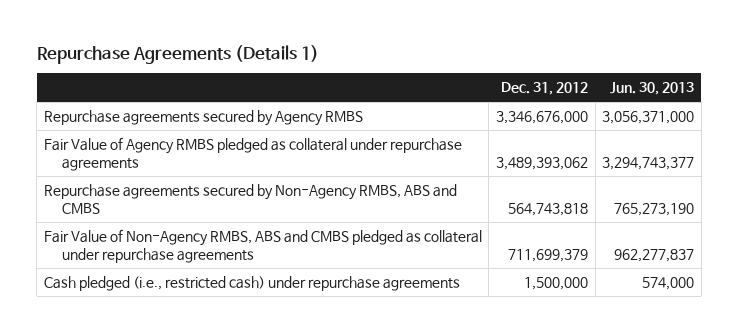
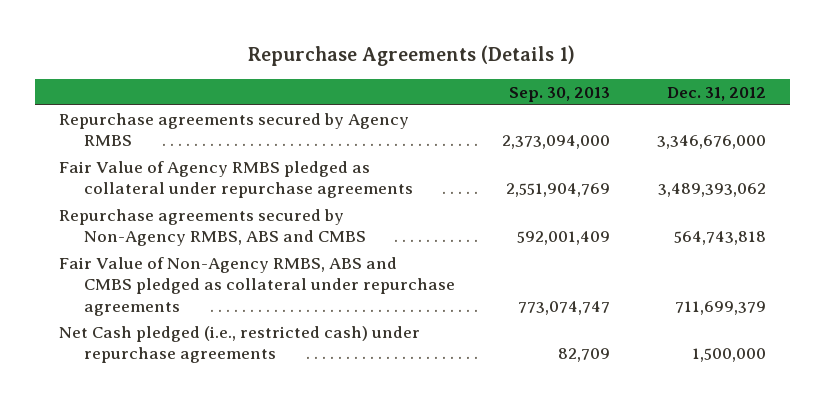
- | Dec. 31, 2012 | Jun. 30, 2013
+ | Sep. 30, 2013 | Dec. 31, 2012
- Cash pledged (i.e., restricted cash) under repurchase agreements | 1,500,000 | 574,000
+ Net Cash pledged (i.e., restricted cash) under repurchase agreements | 82,709 | 1,500,000

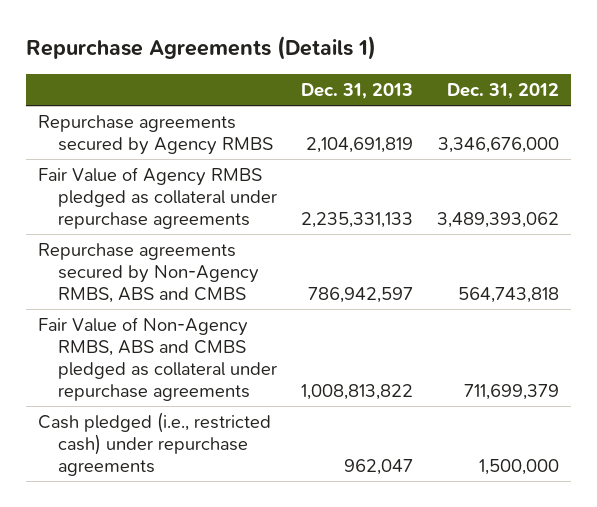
- | Sep. 30, 2013 | Dec. 31, 2012
+ | Dec. 31, 2013 | Dec. 31, 2012
- Net Cash pledged (i.e., restricted cash) under repurchase agreements | 82,709 | 1,500,000
+ Cash pledged (i.e., restricted cash) under repurchase agreements | 962,047 | 1,500,000

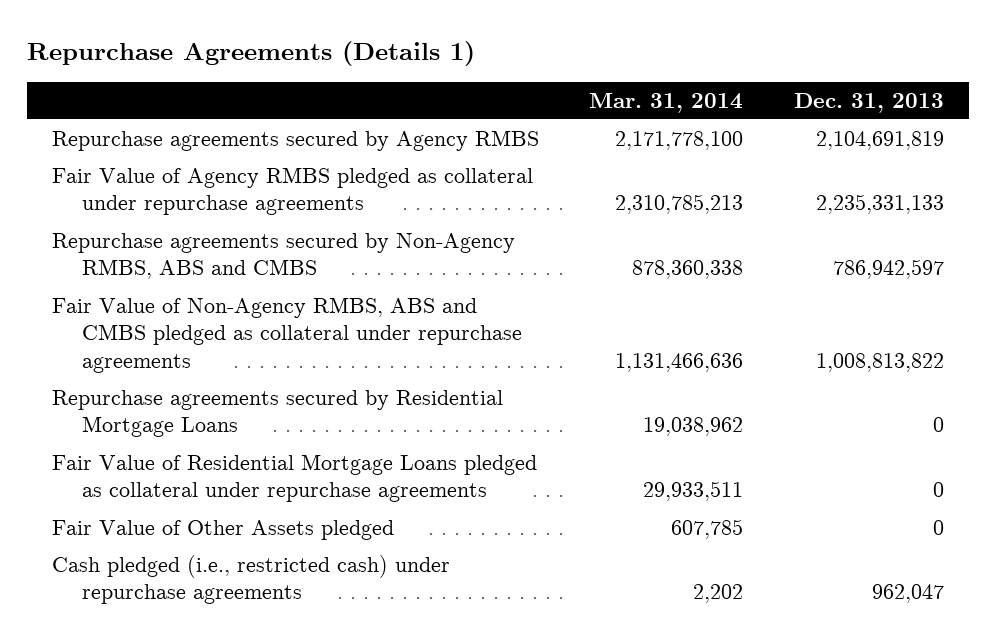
- | Dec. 31, 2013 | Dec. 31, 2012
+ | Mar. 31, 2014 | Dec. 31, 2013
+ Repurchase agreements secured by Residential Mortgage Loans | 19,038,962 | 0
+ Fair Value of Residential Mortgage Loans pledged as collateral under repurchase agreements | 29,933,511 | 0
+ Fair Value of Other Assets pledged | 607,785 | 0

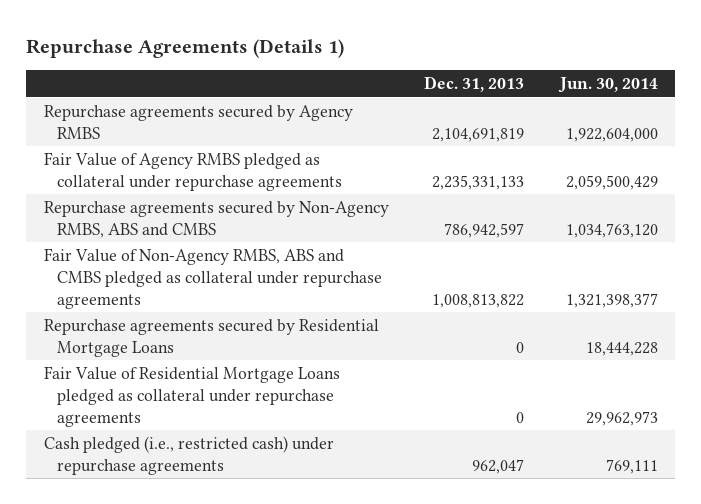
- | Mar. 31, 2014 | Dec. 31, 2013
+ | Dec. 31, 2013 | Jun. 30, 2014
- Fair Value of Other Assets pledged | 607,785 | 0

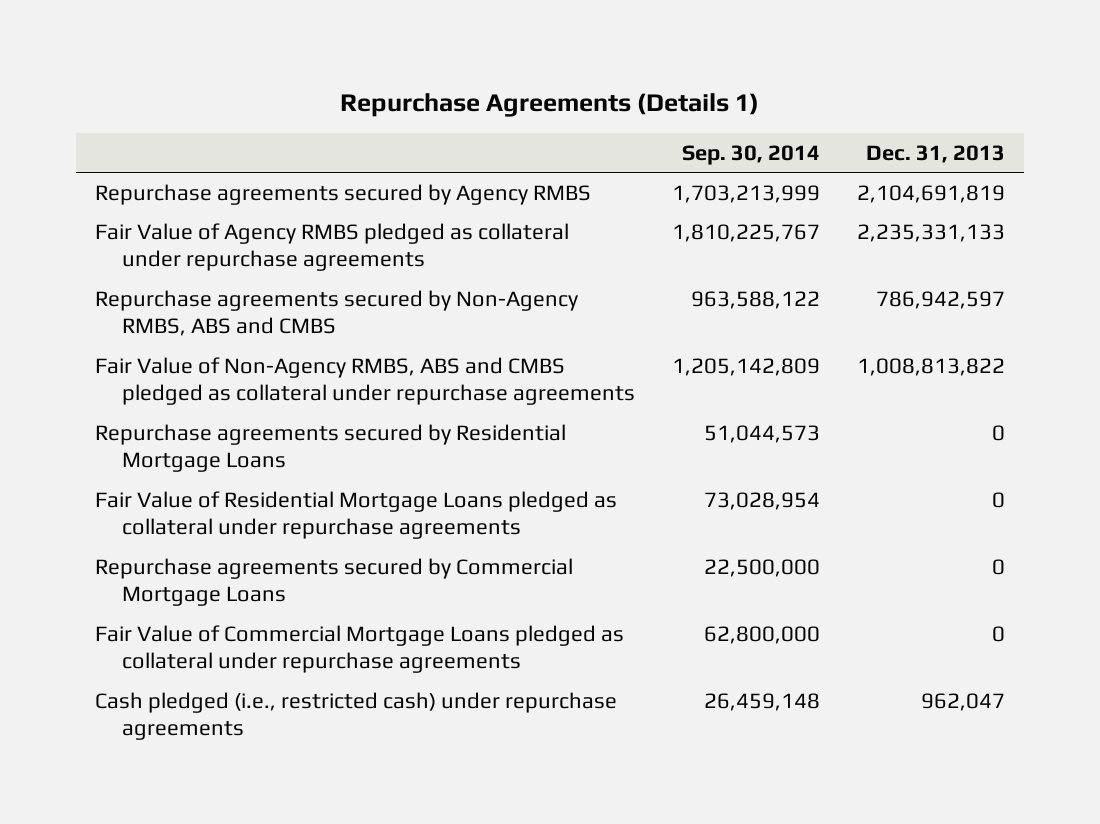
- | Dec. 31, 2013 | Jun. 30, 2014
+ | Sep. 30, 2014 | Dec. 31, 2013
+ Repurchase agreements secured by Commercial Mortgage Loans | 22,500,000 | 0
+ Fair Value of Commercial Mortgage Loans pledged as collateral under repurchase agreements | 62,800,000 | 0

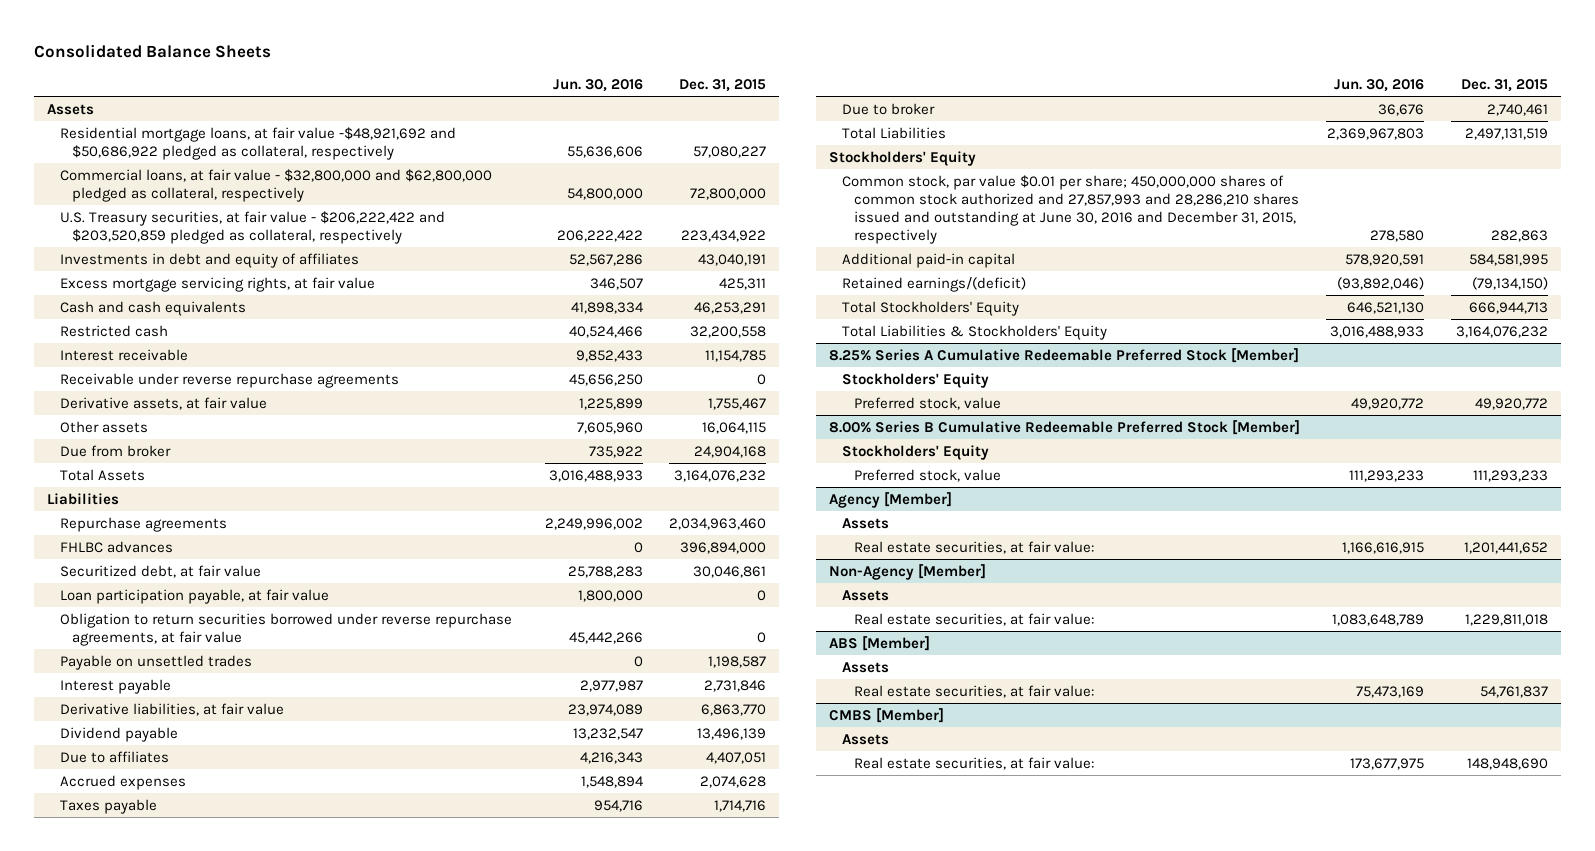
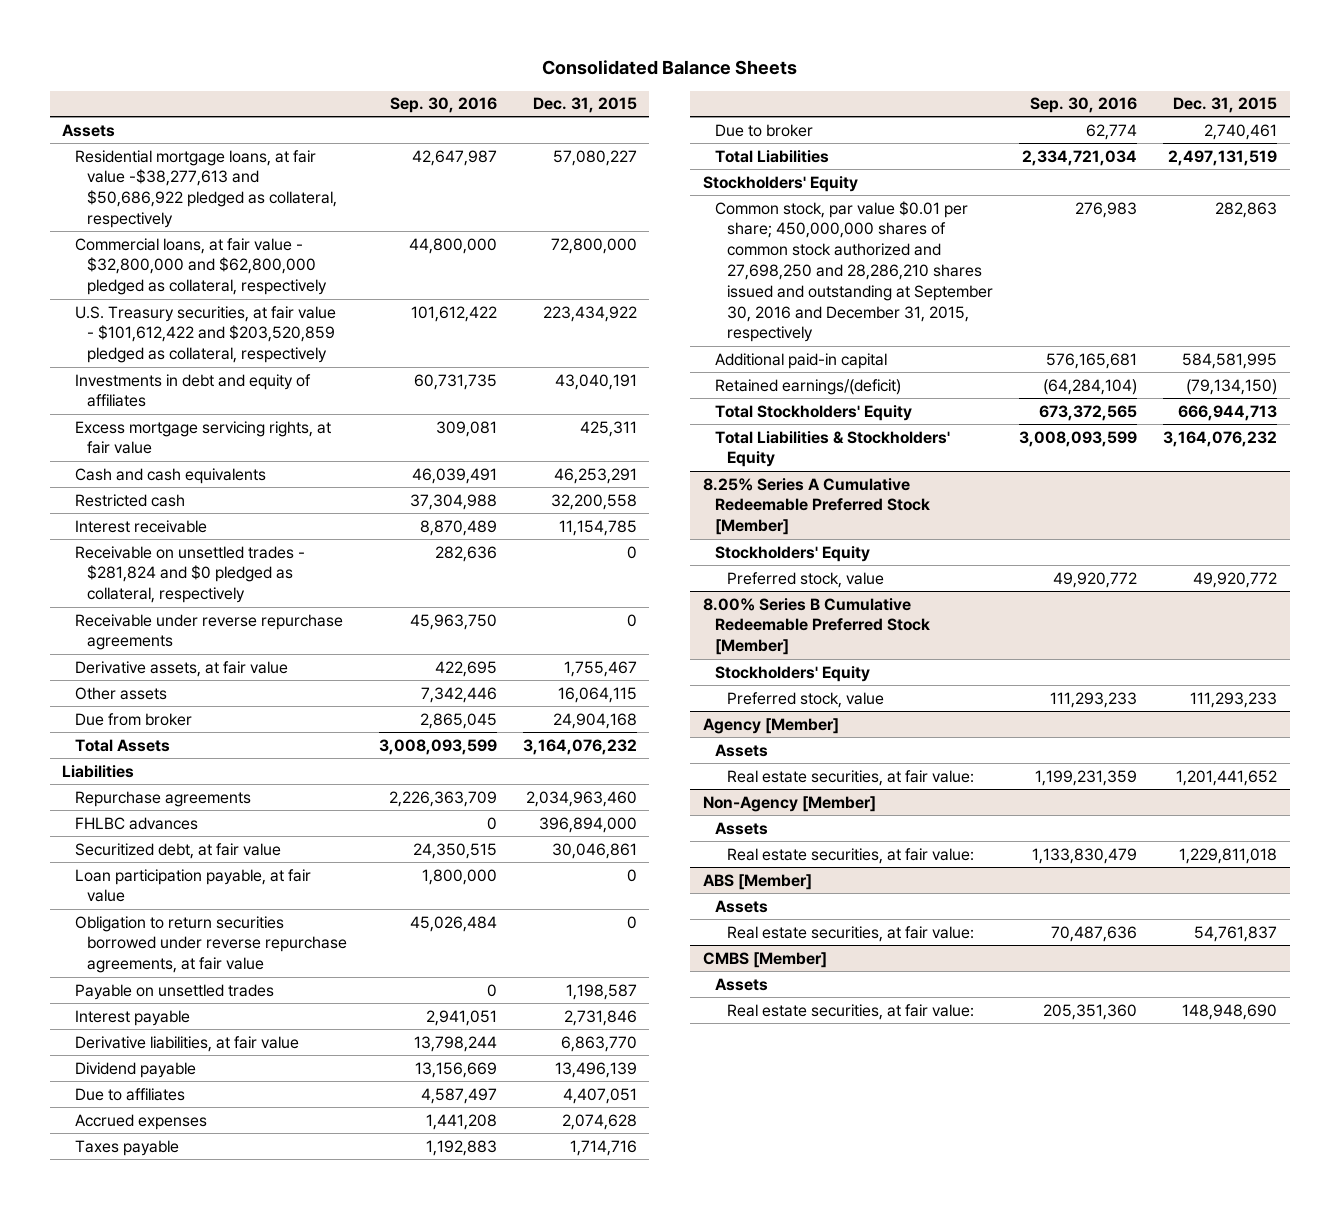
- | Jun. 30, 2016 | Dec. 31, 2015
+ | Sep. 30, 2016 | Dec. 31, 2015
- Residential mortgage loans, at fair value -$48,921,692 and $50,686,922 pledged as collateral, respectively | 55,636,606 | 57,080,227
+ Residential mortgage loans, at fair value -$38,277,613 and $50,686,922 pledged as collateral, respectively | 42,647,987 | 57,080,227
- U.S. Treasury securities, at fair value - $206,222,422 and $203,520,859 pledged as collateral, respectively | 206,222,422 | 223,434,922
+ U.S. Treasury securities, at fair value - $101,612,422 and $203,520,859 pledged as collateral, respectively | 101,612,422 | 223,434,922
+ Receivable on unsettled trades - $281,824 and $0 pledged as collateral, respectively | 282,636 | 0
- Common stock, par value $0.01 per share; 450,000,000 shares of common stock authorized and 27,857,993 and 28,286,210 shares issued and outstanding at June 30, 2016 and December 31, 2015, respectively | 278,580 | 282,863
+ Common stock, par value $0.01 per share; 450,000,000 shares of common stock authorized and 27,698,250 and 28,286,210 shares issued and outstanding at September 30, 2016 and December 31, 2015, respectively | 276,983 | 282,863

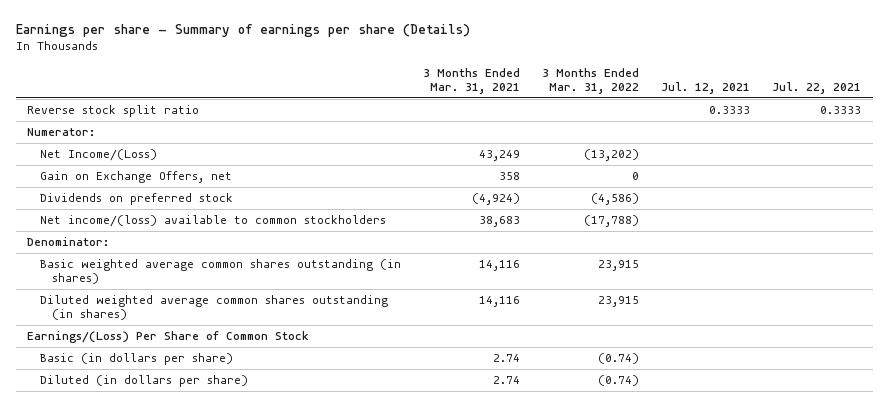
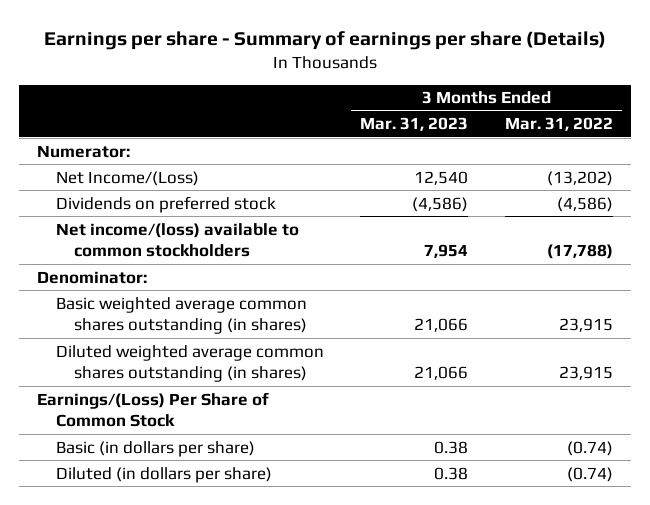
- | 3 Months Ended Mar. 31, 2021 | 3 Months Ended Mar. 31, 2022 | Jul. 12, 2021 | Jul. 22, 2021
+ | 3 Months Ended Mar. 31, 2023 | 3 Months Ended Mar. 31, 2022
- Reverse stock split ratio | | | 0.3333 | 0.3333
- Gain on Exchange Offers, net | 358 | 0 | |

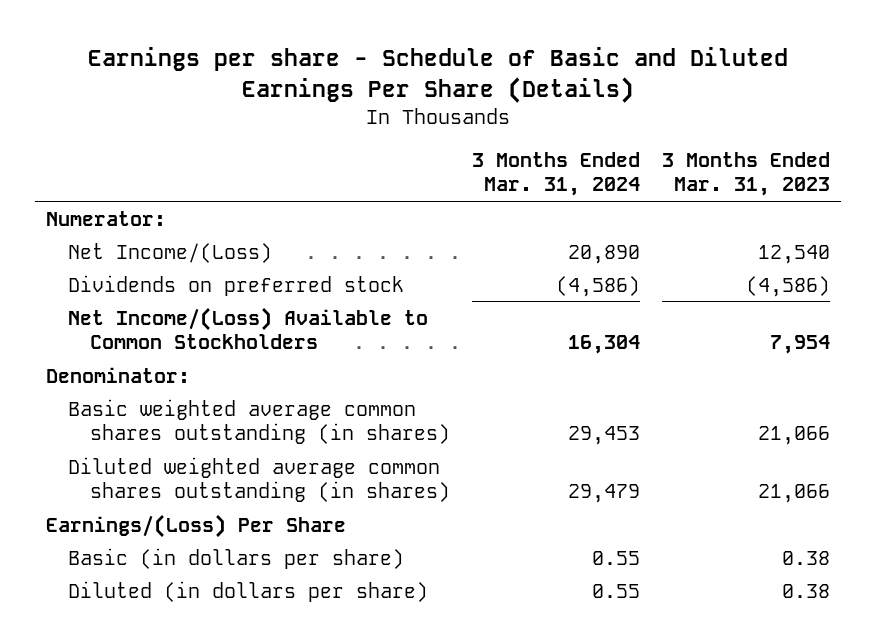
- Earnings per share - Summary of earnings per share (Details)
+ Earnings per share - Schedule of Basic and Diluted Earnings Per Share (Details)
- | 3 Months Ended Mar. 31, 2023 | 3 Months Ended Mar. 31, 2022
+ | 3 Months Ended Mar. 31, 2024 | 3 Months Ended Mar. 31, 2023
- Net income/(loss) available to common stockholders | 7,954 | (17,788)
+ Net Income/(Loss) Available to Common Stockholders | 16,304 | 7,954
- Earnings/(Loss) Per Share of Common Stock
+ Earnings/(Loss) Per Share

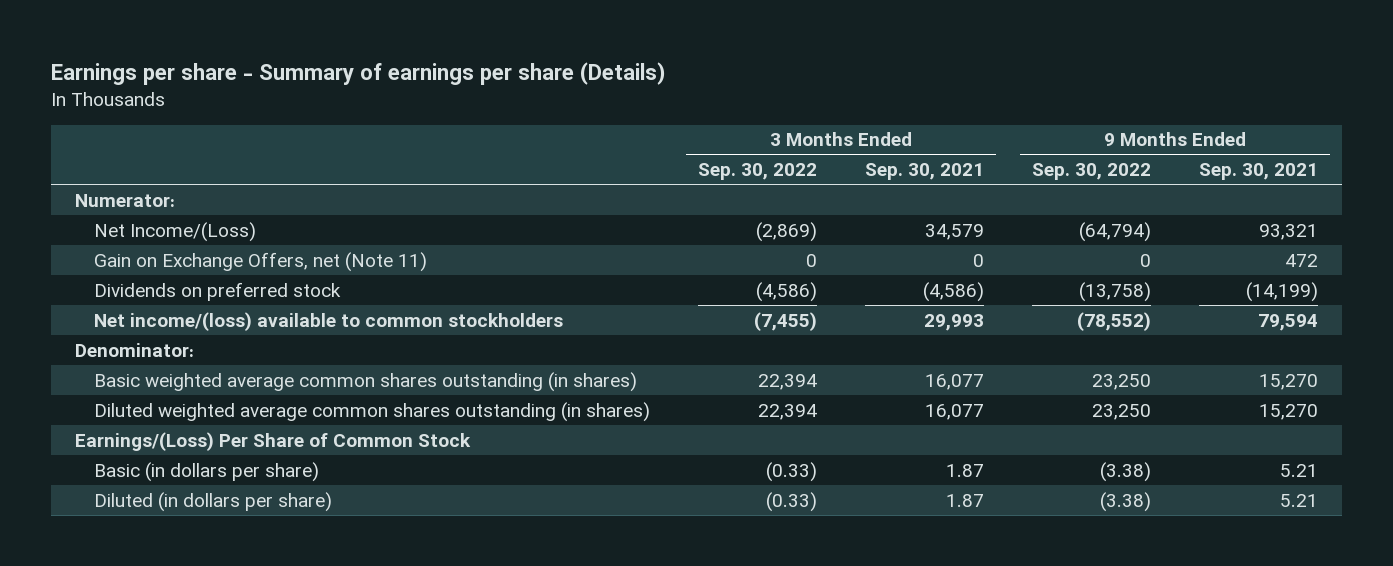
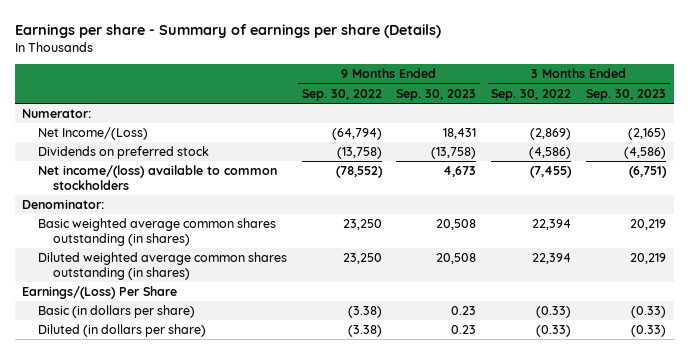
- | 3 Months Ended Sep. 30, 2022 | 3 Months Ended Sep. 30, 2021 | 9 Months Ended Sep. 30, 2022 | 9 Months Ended Sep. 30, 2021
+ | 9 Months Ended Sep. 30, 2022 | 9 Months Ended Sep. 30, 2023 | 3 Months Ended Sep. 30, 2022 | 3 Months Ended Sep. 30, 2023
- Gain on Exchange Offers, net (Note 11) | 0 | 0 | 0 | 472
- Earnings/(Loss) Per Share of Common Stock
+ Earnings/(Loss) Per Share

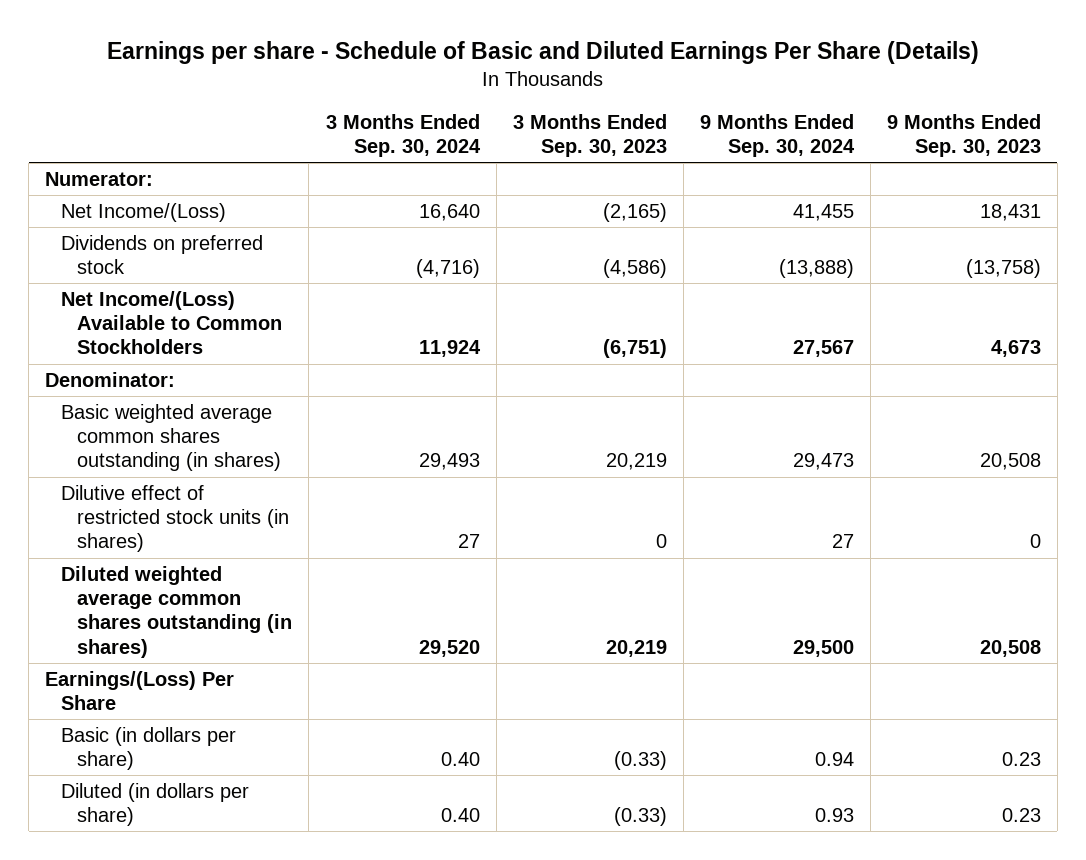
- Earnings per share - Summary of earnings per share (Details)
+ Earnings per share - Schedule of Basic and Diluted Earnings Per Share (Details)
- | 9 Months Ended Sep. 30, 2022 | 9 Months Ended Sep. 30, 2023 | 3 Months Ended Sep. 30, 2022 | 3 Months Ended Sep. 30, 2023
+ | 3 Months Ended Sep. 30, 2024 | 3 Months Ended Sep. 30, 2023 | 9 Months Ended Sep. 30, 2024 | 9 Months Ended Sep. 30, 2023
- Net income/(loss) available to common stockholders | (78,552) | 4,673 | (7,455) | (6,751)
+ Net Income/(Loss) Available to Common Stockholders | 11,924 | (6,751) | 27,567 | 4,673
+ Dilutive effect of restricted stock units (in shares) | 27 | 0 | 27 | 0

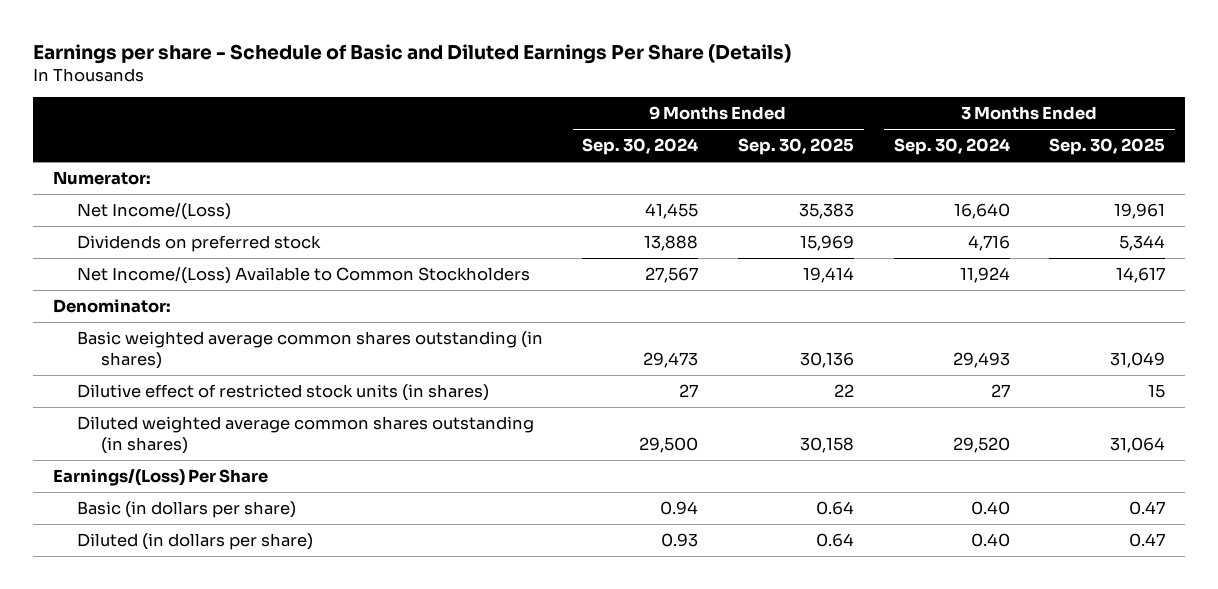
- | 3 Months Ended Sep. 30, 2024 | 3 Months Ended Sep. 30, 2023 | 9 Months Ended Sep. 30, 2024 | 9 Months Ended Sep. 30, 2023
+ | 9 Months Ended Sep. 30, 2024 | 9 Months Ended Sep. 30, 2025 | 3 Months Ended Sep. 30, 2024 | 3 Months Ended Sep. 30, 2025
- Dividends on preferred stock | (4,716) | (4,586) | (13,888) | (13,758)
+ Dividends on preferred stock | 13,888 | 15,969 | 4,716 | 5,344

